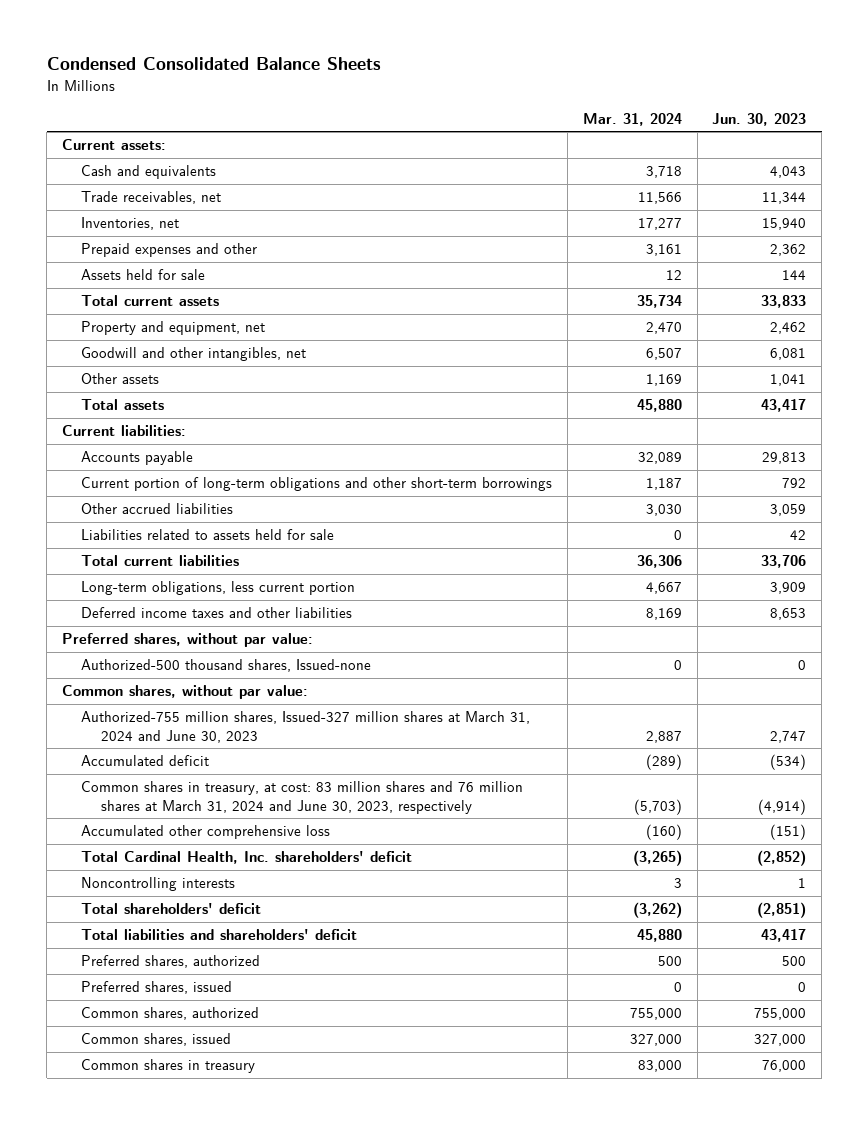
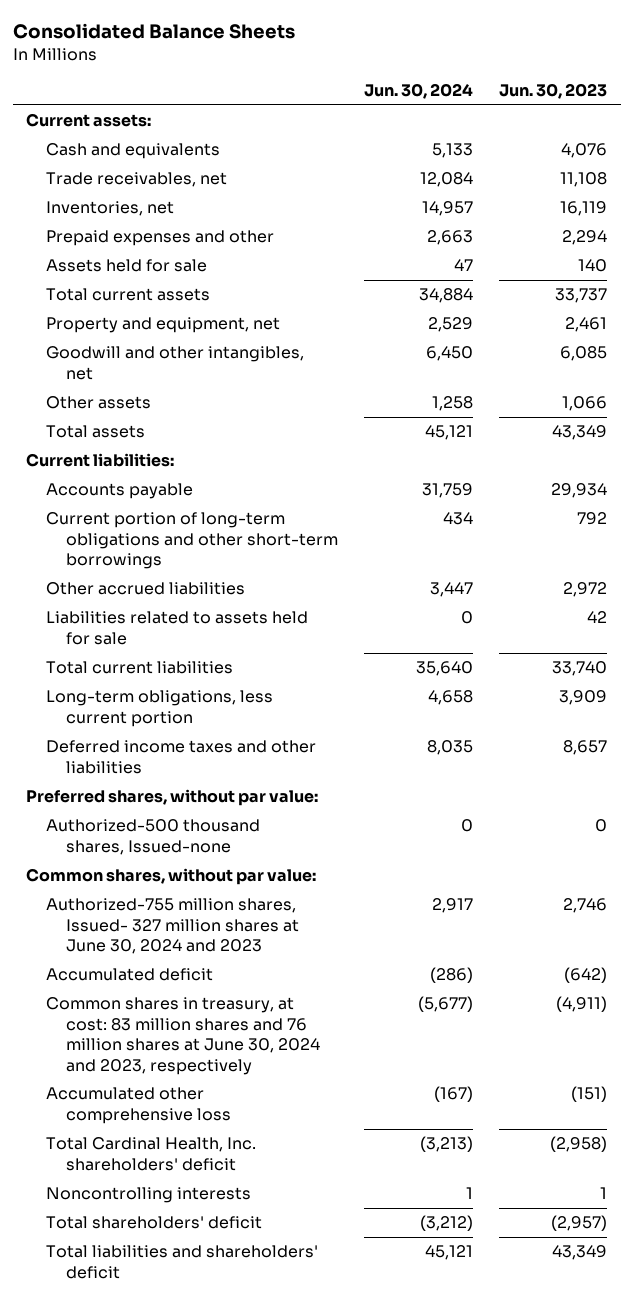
- Condensed Consolidated Balance Sheets
+ Consolidated Balance Sheets
- | Mar. 31, 2024 | Jun. 30, 2023
+ | Jun. 30, 2024 | Jun. 30, 2023
- Cash and equivalents | 3,718 | 4,043
- Trade receivables, net | 11,566 | 11,344
- Inventories, net | 17,277 | 15,940
- Prepaid expenses and other | 3,161 | 2,362
- Assets held for sale | 12 | 144
- Total current assets | 35,734 | 33,833
- Property and equipment, net | 2,470 | 2,462
- Goodwill and other intangibles, net | 6,507 | 6,081
- Other assets | 1,169 | 1,041
- Total assets | 45,880 | 43,417
+ Cash and equivalents | 5,133 | 4,076
+ Trade receivables, net | 12,084 | 11,108
+ Inventories, net | 14,957 | 16,119
+ Prepaid expenses and other | 2,663 | 2,294
+ Assets held for sale | 47 | 140
+ Total current assets | 34,884 | 33,737
+ Property and equipment, net | 2,529 | 2,461
+ Goodwill and other intangibles, net | 6,450 | 6,085
+ Other assets | 1,258 | 1,066
+ Total assets | 45,121 | 43,349
- Accounts payable | 32,089 | 29,813
+ Accounts payable | 31,759 | 29,934
- Other accrued liabilities | 3,030 | 3,059
+ Other accrued liabilities | 3,447 | 2,972
- Total current liabilities | 36,306 | 33,706
+ Total current liabilities | 35,640 | 33,740
- Deferred income taxes and other liabilities | 8,169 | 8,653
+ Deferred income taxes and other liabilities | 8,035 | 8,657
- Authorized-755 million shares, Issued-327 million shares at March 31, 2024 and June 30, 2023 | 2,887 | 2,747
- Accumulated deficit | (289) | (534)
- Common shares in treasury, at cost: 83 million shares and 76 million shares at March 31, 2024 and June 30, 2023, respectively | (5,703) | (4,914)
+ Authorized-755 million shares, Issued- 327 million shares at June 30, 2024 and 2023 | 2,917 | 2,746
+ Accumulated deficit | (286) | (642)
+ Common shares in treasury, at cost: 83 million shares and 76 million shares at June 30, 2024 and 2023, respectively | (5,677) | (4,911)
- Total Cardinal Health, Inc. shareholders' deficit | (3,265) | (2,852)
+ Total Cardinal Health, Inc. shareholders' deficit | (3,213) | (2,958)
- Total shareholders' deficit | (3,262) | (2,851)
- Total liabilities and shareholders' deficit | 45,880 | 43,417
- Preferred shares, authorized | 500 | 500
- Preferred shares, issued | 0 | 0
- Common shares, authorized | 755,000 | 755,000
- Common shares, issued | 327,000 | 327,000
- Common shares in treasury | 83,000 | 76,000
+ Total shareholders' deficit | (3,212) | (2,957)
+ Total liabilities and shareholders' deficit | 45,121 | 43,349

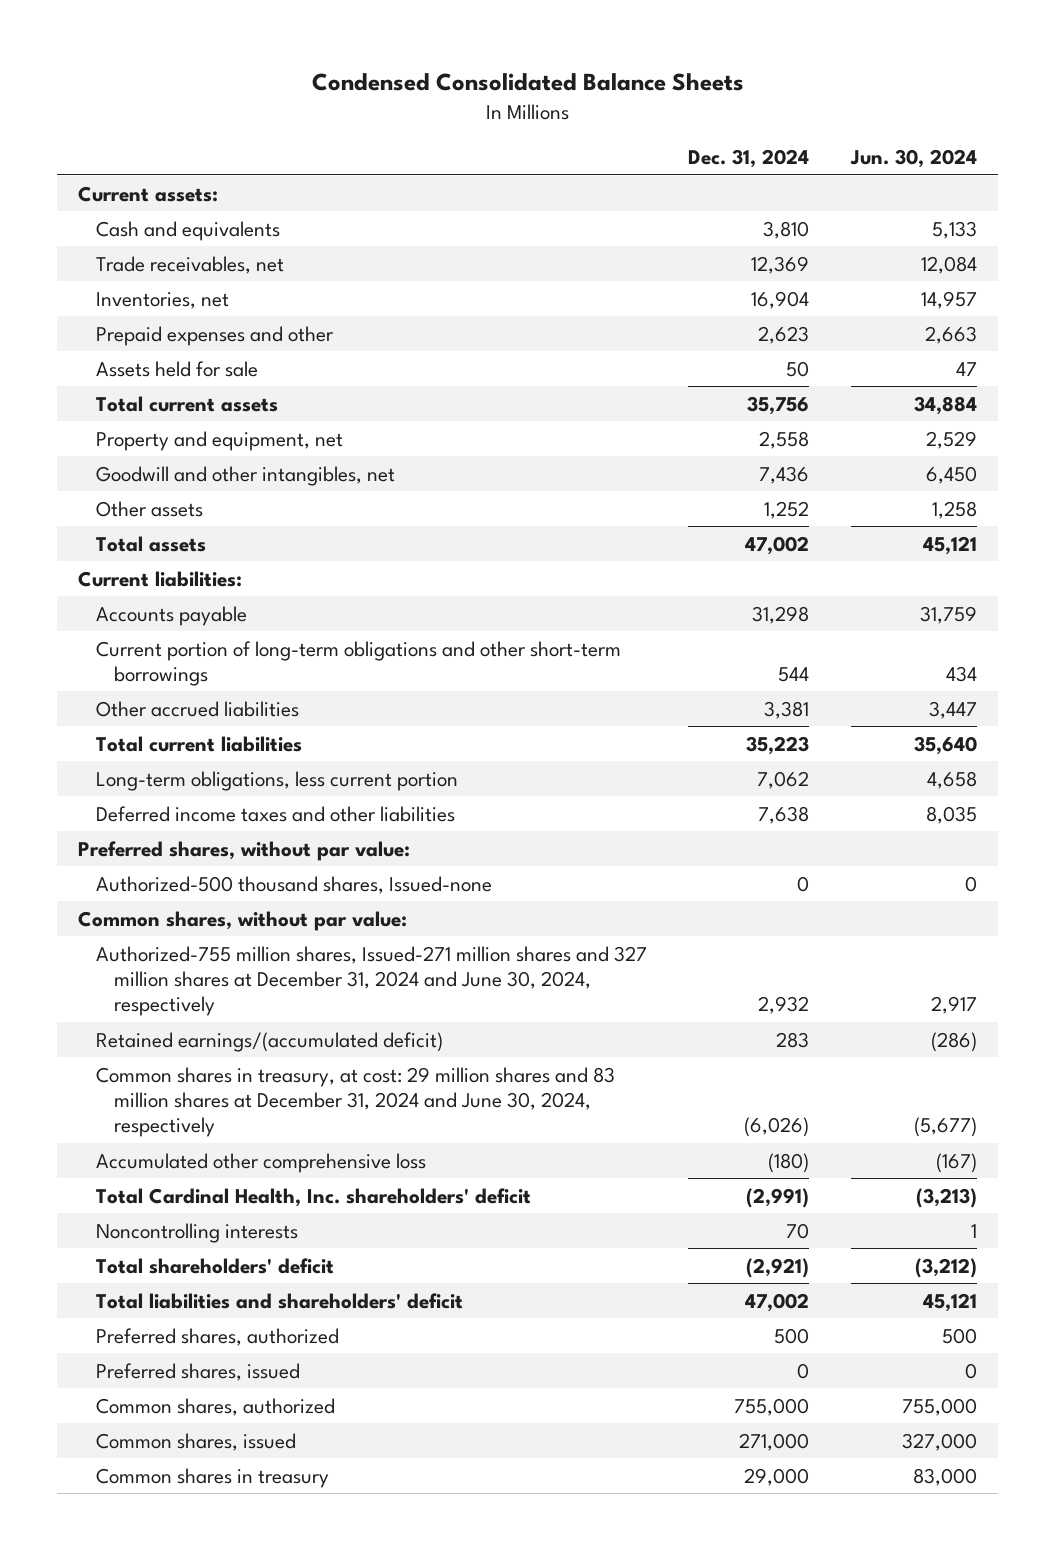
- Consolidated Balance Sheets
+ Condensed Consolidated Balance Sheets
- | Jun. 30, 2024 | Jun. 30, 2023
+ | Dec. 31, 2024 | Jun. 30, 2024
- Liabilities related to assets held for sale | 0 | 42
- Authorized-755 million shares, Issued- 327 million shares at June 30, 2024 and 2023 | 2,917 | 2,746
- Accumulated deficit | (286) | (642)
- Common shares in treasury, at cost: 83 million shares and 76 million shares at June 30, 2024 and 2023, respectively | (5,677) | (4,911)
+ Authorized-755 million shares, Issued-271 million shares and 327 million shares at December 31, 2024 and June 30, 2024, respectively | 2,932 | 2,917
+ Retained earnings/(accumulated deficit) | 283 | (286)
+ Common shares in treasury, at cost: 29 million shares and 83 million shares at December 31, 2024 and June 30, 2024, respectively | (6,026) | (5,677)
+ Preferred shares, authorized | 500 | 500
+ Preferred shares, issued | 0 | 0
+ Common shares, authorized | 755,000 | 755,000
+ Common shares, issued | 271,000 | 327,000
+ Common shares in treasury | 29,000 | 83,000

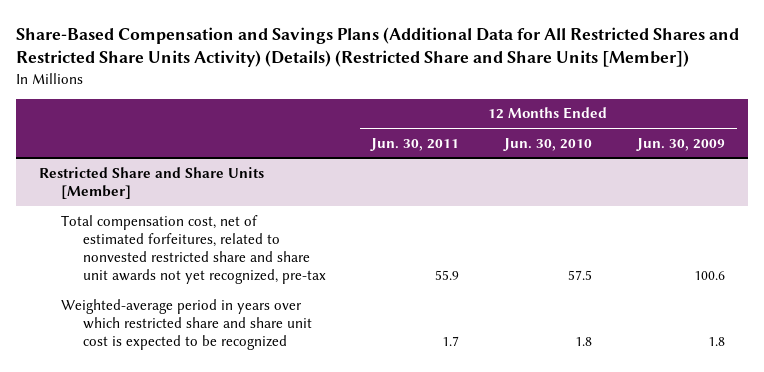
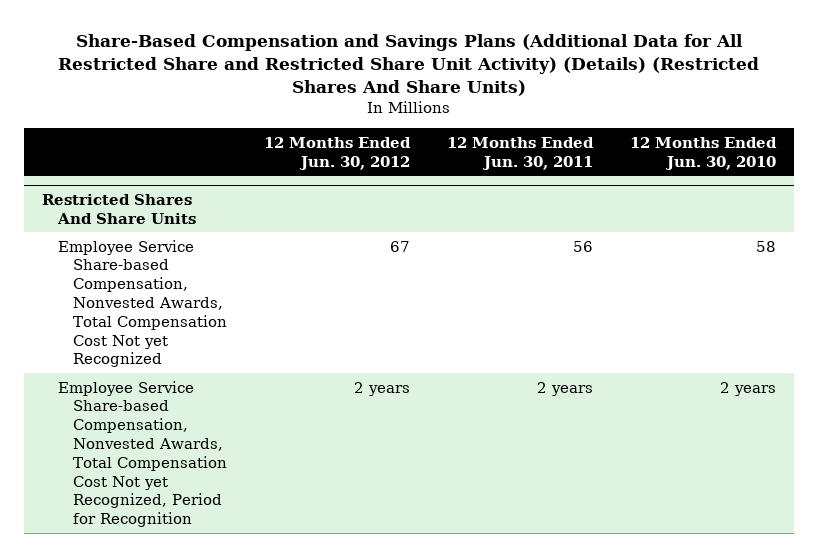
- Share-Based Compensation and Savings Plans (Additional Data for All Restricted Shares and Restricted Share Units Activity) (Details) (Restricted Share and Share Units [Member])
+ Share-Based Compensation and Savings Plans (Additional Data for All Restricted Share and Restricted Share Unit Activity) (Details) (Restricted Shares And Share Units)
- | 12 Months Ended Jun. 30, 2011 | 12 Months Ended Jun. 30, 2010 | 12 Months Ended Jun. 30, 2009
+ | 12 Months Ended Jun. 30, 2012 | 12 Months Ended Jun. 30, 2011 | 12 Months Ended Jun. 30, 2010
- Restricted Share and Share Units [Member]
- Total compensation cost, net of estimated forfeitures, related to nonvested restricted share and share unit awards not yet recognized, pre-tax | 55.9 | 57.5 | 100.6
- Weighted-average period in years over which restricted share and share unit cost is expected to be recognized | 1.7 | 1.8 | 1.8
+ Restricted Shares And Share Units
+ Employee Service Share-based Compensation, Nonvested Awards, Total Compensation Cost Not yet Recognized | 67 | 56 | 58
+ Employee Service Share-based Compensation, Nonvested Awards, Total Compensation Cost Not yet Recognized, Period for Recognition | 2 years | 2 years | 2 years

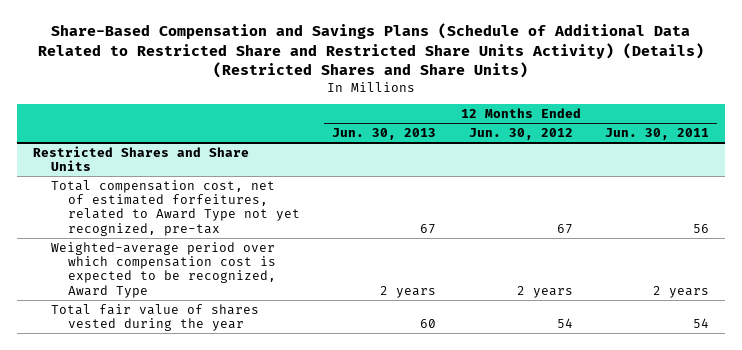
- Share-Based Compensation and Savings Plans (Additional Data for All Restricted Share and Restricted Share Unit Activity) (Details) (Restricted Shares And Share Units)
+ Share-Based Compensation and Savings Plans (Schedule of Additional Data Related to Restricted Share and Restricted Share Units Activity) (Details) (Restricted Shares and Share Units)
- | 12 Months Ended Jun. 30, 2012 | 12 Months Ended Jun. 30, 2011 | 12 Months Ended Jun. 30, 2010
+ | 12 Months Ended Jun. 30, 2013 | 12 Months Ended Jun. 30, 2012 | 12 Months Ended Jun. 30, 2011
- Restricted Shares And Share Units
- Employee Service Share-based Compensation, Nonvested Awards, Total Compensation Cost Not yet Recognized | 67 | 56 | 58
- Employee Service Share-based Compensation, Nonvested Awards, Total Compensation Cost Not yet Recognized, Period for Recognition | 2 years | 2 years | 2 years
+ Restricted Shares and Share Units
+ Total compensation cost, net of estimated forfeitures, related to Award Type not yet recognized, pre-tax | 67 | 67 | 56
+ Weighted-average period over which compensation cost is expected to be recognized, Award Type | 2 years | 2 years | 2 years
+ Total fair value of shares vested during the year | 60 | 54 | 54

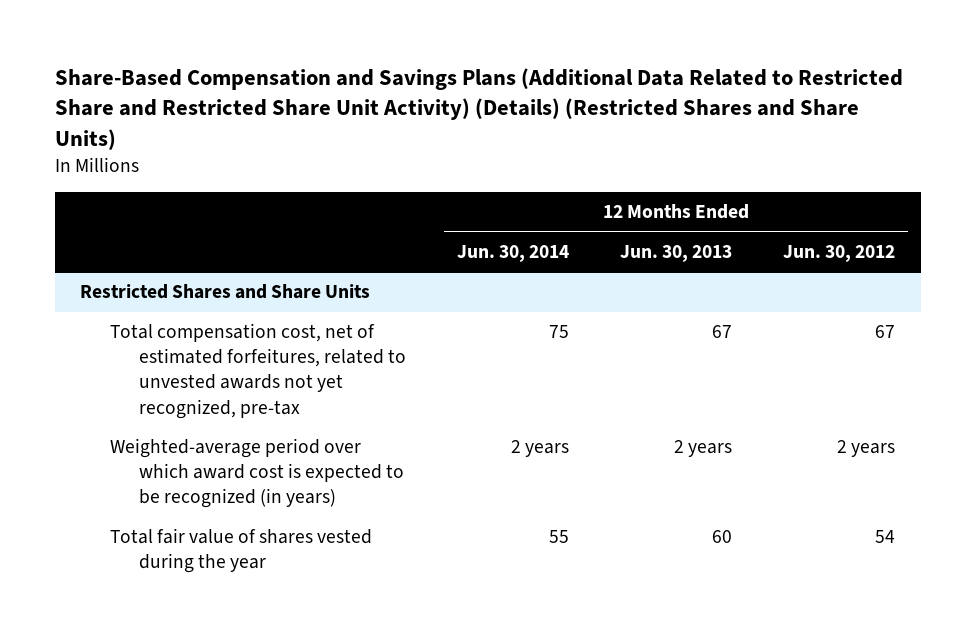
- Share-Based Compensation and Savings Plans (Schedule of Additional Data Related to Restricted Share and Restricted Share Units Activity) (Details) (Restricted Shares and Share Units)
+ Share-Based Compensation and Savings Plans (Additional Data Related to Restricted Share and Restricted Share Unit Activity) (Details) (Restricted Shares and Share Units)
- | 12 Months Ended Jun. 30, 2013 | 12 Months Ended Jun. 30, 2012 | 12 Months Ended Jun. 30, 2011
+ | 12 Months Ended Jun. 30, 2014 | 12 Months Ended Jun. 30, 2013 | 12 Months Ended Jun. 30, 2012
@ Restricted Shares and Share Units
- Total compensation cost, net of estimated forfeitures, related to Award Type not yet recognized, pre-tax | 67 | 67 | 56
- Weighted-average period over which compensation cost is expected to be recognized, Award Type | 2 years | 2 years | 2 years
+ Total compensation cost, net of estimated forfeitures, related to unvested awards not yet recognized, pre-tax | 75 | 67 | 67
+ Weighted-average period over which award cost is expected to be recognized (in years) | 2 years | 2 years | 2 years

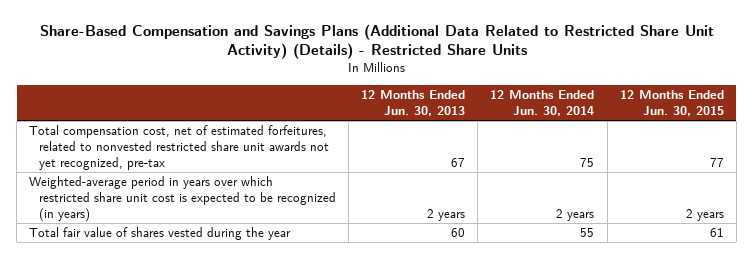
- Share-Based Compensation and Savings Plans (Additional Data Related to Restricted Share and Restricted Share Unit Activity) (Details) (Restricted Shares and Share Units)
+ Share-Based Compensation and Savings Plans (Additional Data Related to Restricted Share Unit Activity) (Details) - Restricted Share Units
- | 12 Months Ended Jun. 30, 2014 | 12 Months Ended Jun. 30, 2013 | 12 Months Ended Jun. 30, 2012
+ | 12 Months Ended Jun. 30, 2013 | 12 Months Ended Jun. 30, 2014 | 12 Months Ended Jun. 30, 2015
- Restricted Shares and Share Units
- Total compensation cost, net of estimated forfeitures, related to unvested awards not yet recognized, pre-tax | 75 | 67 | 67
- Weighted-average period over which award cost is expected to be recognized (in years) | 2 years | 2 years | 2 years
+ Total compensation cost, net of estimated forfeitures, related to nonvested restricted share unit awards not yet recognized, pre-tax | 67 | 75 | 77
+ Weighted-average period in years over which restricted share unit cost is expected to be recognized (in years) | 2 years | 2 years | 2 years

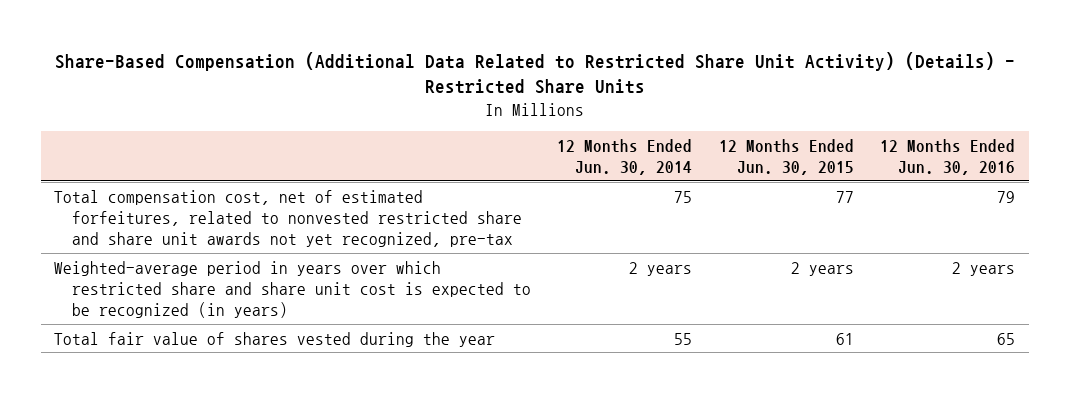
- Share-Based Compensation and Savings Plans (Additional Data Related to Restricted Share Unit Activity) (Details) - Restricted Share Units
+ Share-Based Compensation (Additional Data Related to Restricted Share Unit Activity) (Details) - Restricted Share Units
- | 12 Months Ended Jun. 30, 2013 | 12 Months Ended Jun. 30, 2014 | 12 Months Ended Jun. 30, 2015
+ | 12 Months Ended Jun. 30, 2014 | 12 Months Ended Jun. 30, 2015 | 12 Months Ended Jun. 30, 2016
- Total compensation cost, net of estimated forfeitures, related to nonvested restricted share unit awards not yet recognized, pre-tax | 67 | 75 | 77
- Weighted-average period in years over which restricted share unit cost is expected to be recognized (in years) | 2 years | 2 years | 2 years
+ Total compensation cost, net of estimated forfeitures, related to nonvested restricted share and share unit awards not yet recognized, pre-tax | 75 | 77 | 79
+ Weighted-average period in years over which restricted share and share unit cost is expected to be recognized (in years) | 2 years | 2 years | 2 years

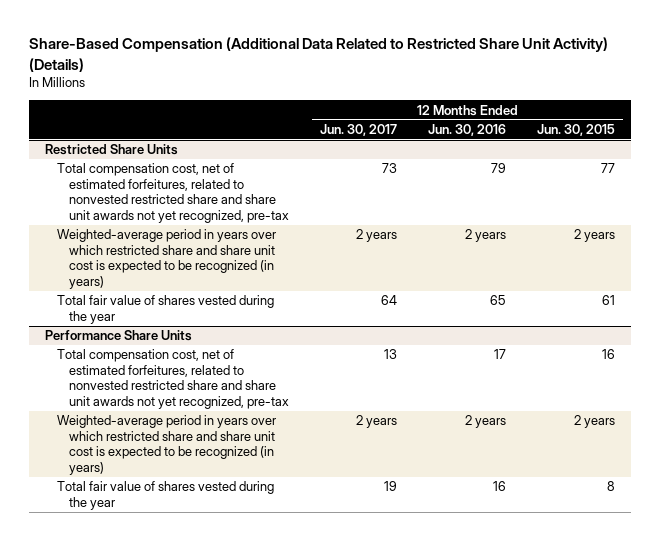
- Share-Based Compensation (Additional Data Related to Restricted Share Unit Activity) (Details) - Restricted Share Units
+ Share-Based Compensation (Additional Data Related to Restricted Share Unit Activity) (Details)
- | 12 Months Ended Jun. 30, 2014 | 12 Months Ended Jun. 30, 2015 | 12 Months Ended Jun. 30, 2016
+ | 12 Months Ended Jun. 30, 2017 | 12 Months Ended Jun. 30, 2016 | 12 Months Ended Jun. 30, 2015
+ Restricted Share Units
+ Performance Share Units
+ Total compensation cost, net of estimated forfeitures, related to nonvested restricted share and share unit awards not yet recognized, pre-tax | 13 | 17 | 16
+ Weighted-average period in years over which restricted share and share unit cost is expected to be recognized (in years) | 2 years | 2 years | 2 years
+ Total fair value of shares vested during the year | 19 | 16 | 8

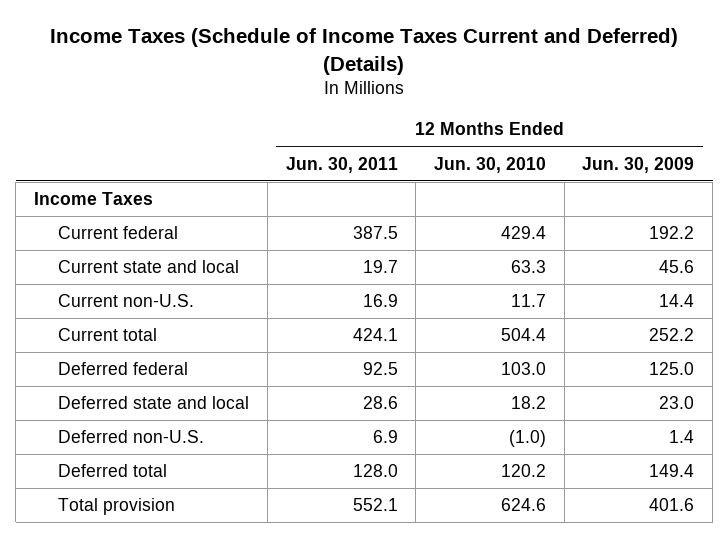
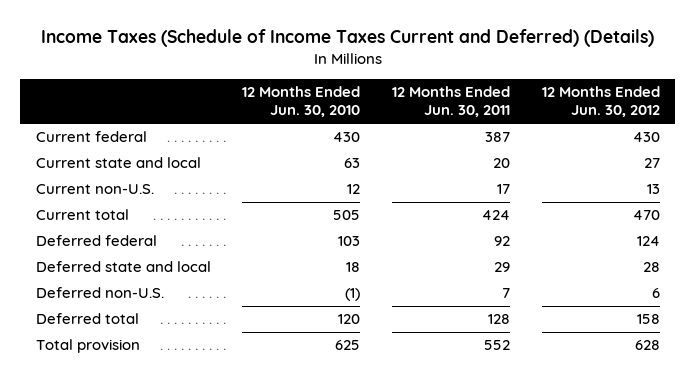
- | 12 Months Ended Jun. 30, 2011 | 12 Months Ended Jun. 30, 2010 | 12 Months Ended Jun. 30, 2009
+ | 12 Months Ended Jun. 30, 2010 | 12 Months Ended Jun. 30, 2011 | 12 Months Ended Jun. 30, 2012
- Income Taxes
- Current federal | 387.5 | 429.4 | 192.2
- Current state and local | 19.7 | 63.3 | 45.6
- Current non-U.S. | 16.9 | 11.7 | 14.4
- Current total | 424.1 | 504.4 | 252.2
- Deferred federal | 92.5 | 103.0 | 125.0
- Deferred state and local | 28.6 | 18.2 | 23.0
- Deferred non-U.S. | 6.9 | (1.0) | 1.4
- Deferred total | 128.0 | 120.2 | 149.4
- Total provision | 552.1 | 624.6 | 401.6
+ Current federal | 430 | 387 | 430
+ Current state and local | 63 | 20 | 27
+ Current non-U.S. | 12 | 17 | 13
+ Current total | 505 | 424 | 470
+ Deferred federal | 103 | 92 | 124
+ Deferred state and local | 18 | 29 | 28
+ Deferred non-U.S. | (1) | 7 | 6
+ Deferred total | 120 | 128 | 158
+ Total provision | 625 | 552 | 628

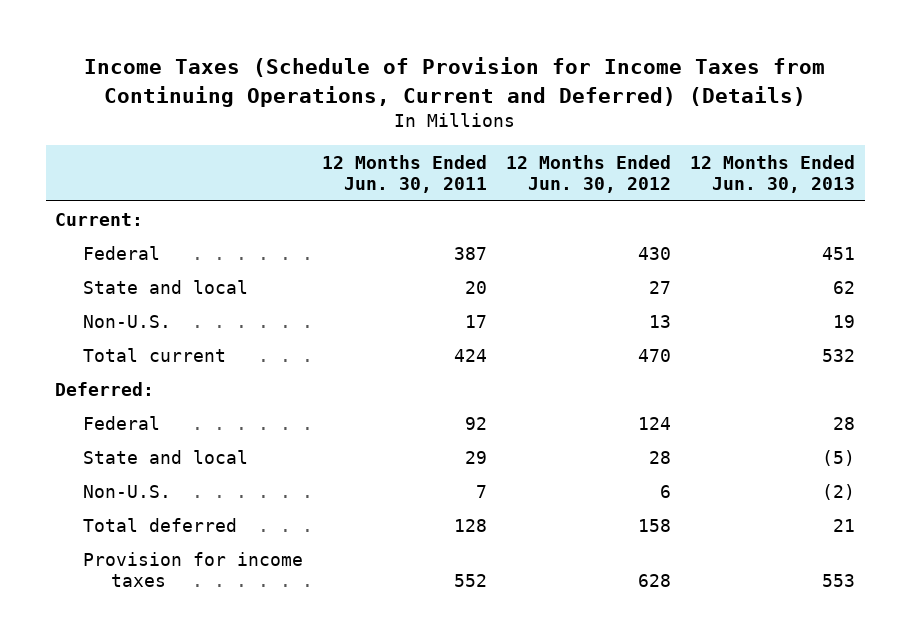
- Income Taxes (Schedule of Income Taxes Current and Deferred) (Details)
+ Income Taxes (Schedule of Provision for Income Taxes from Continuing Operations, Current and Deferred) (Details)
- | 12 Months Ended Jun. 30, 2010 | 12 Months Ended Jun. 30, 2011 | 12 Months Ended Jun. 30, 2012
+ | 12 Months Ended Jun. 30, 2011 | 12 Months Ended Jun. 30, 2012 | 12 Months Ended Jun. 30, 2013
- Current federal | 430 | 387 | 430
- Current state and local | 63 | 20 | 27
- Current non-U.S. | 12 | 17 | 13
- Current total | 505 | 424 | 470
- Deferred federal | 103 | 92 | 124
- Deferred state and local | 18 | 29 | 28
- Deferred non-U.S. | (1) | 7 | 6
- Deferred total | 120 | 128 | 158
- Total provision | 625 | 552 | 628
+ Current:
+ Federal | 387 | 430 | 451
+ State and local | 20 | 27 | 62
+ Non-U.S. | 17 | 13 | 19
+ Total current | 424 | 470 | 532
+ Deferred:
+ Federal | 92 | 124 | 28
+ State and local | 29 | 28 | (5)
+ Non-U.S. | 7 | 6 | (2)
+ Total deferred | 128 | 158 | 21
+ Provision for income taxes | 552 | 628 | 553

